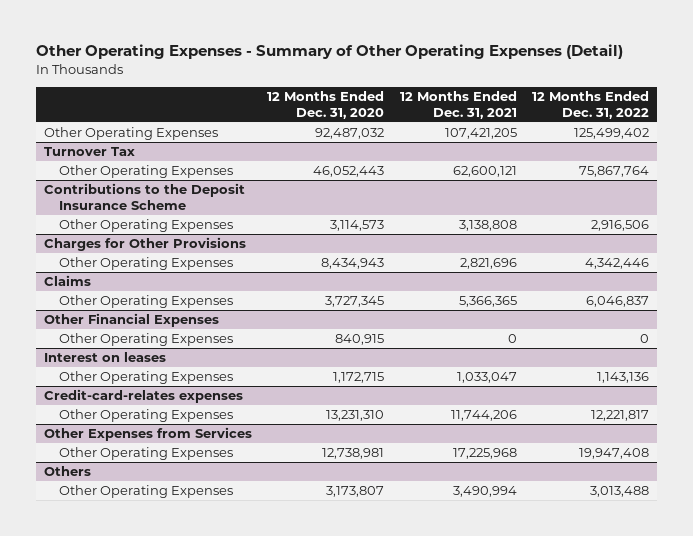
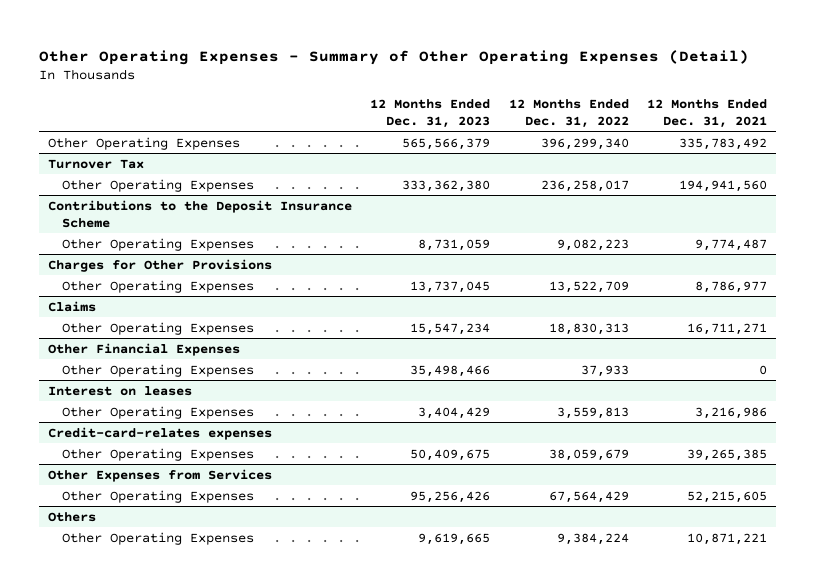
- | 12 Months Ended Dec. 31, 2020 | 12 Months Ended Dec. 31, 2021 | 12 Months Ended Dec. 31, 2022
+ | 12 Months Ended Dec. 31, 2023 | 12 Months Ended Dec. 31, 2022 | 12 Months Ended Dec. 31, 2021
- Other Operating Expenses | 92,487,032 | 107,421,205 | 125,499,402
+ Other Operating Expenses | 565,566,379 | 396,299,340 | 335,783,492
@ Turnover Tax
- Other Operating Expenses | 46,052,443 | 62,600,121 | 75,867,764
+ Other Operating Expenses | 333,362,380 | 236,258,017 | 194,941,560
@ Contributions to the Deposit Insurance Scheme
- Other Operating Expenses | 3,114,573 | 3,138,808 | 2,916,506
+ Other Operating Expenses | 8,731,059 | 9,082,223 | 9,774,487
@ Charges for Other Provisions
- Other Operating Expenses | 8,434,943 | 2,821,696 | 4,342,446
+ Other Operating Expenses | 13,737,045 | 13,522,709 | 8,786,977
@ Claims
- Other Operating Expenses | 3,727,345 | 5,366,365 | 6,046,837
+ Other Operating Expenses | 15,547,234 | 18,830,313 | 16,711,271
@ Other Financial Expenses
- Other Operating Expenses | 840,915 | 0 | 0
+ Other Operating Expenses | 35,498,466 | 37,933 | 0
@ Interest on leases
- Other Operating Expenses | 1,172,715 | 1,033,047 | 1,143,136
+ Other Operating Expenses | 3,404,429 | 3,559,813 | 3,216,986
@ Credit-card-relates expenses
- Other Operating Expenses | 13,231,310 | 11,744,206 | 12,221,817
+ Other Operating Expenses | 50,409,675 | 38,059,679 | 39,265,385
@ Other Expenses from Services
- Other Operating Expenses | 12,738,981 | 17,225,968 | 19,947,408
+ Other Operating Expenses | 95,256,426 | 67,564,429 | 52,215,605
@ Others
- Other Operating Expenses | 3,173,807 | 3,490,994 | 3,013,488
+ Other Operating Expenses | 9,619,665 | 9,384,224 | 10,871,221

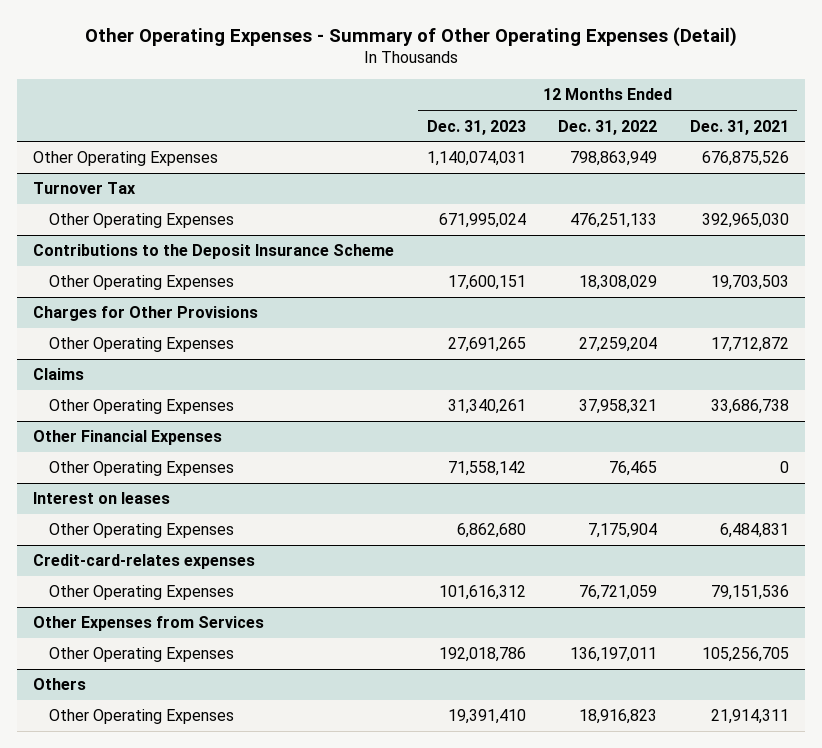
- Other Operating Expenses | 565,566,379 | 396,299,340 | 335,783,492
+ Other Operating Expenses | 1,140,074,031 | 798,863,949 | 676,875,526
@ Turnover Tax
- Other Operating Expenses | 333,362,380 | 236,258,017 | 194,941,560
+ Other Operating Expenses | 671,995,024 | 476,251,133 | 392,965,030
@ Contributions to the Deposit Insurance Scheme
- Other Operating Expenses | 8,731,059 | 9,082,223 | 9,774,487
+ Other Operating Expenses | 17,600,151 | 18,308,029 | 19,703,503
@ Charges for Other Provisions
- Other Operating Expenses | 13,737,045 | 13,522,709 | 8,786,977
+ Other Operating Expenses | 27,691,265 | 27,259,204 | 17,712,872
@ Claims
- Other Operating Expenses | 15,547,234 | 18,830,313 | 16,711,271
+ Other Operating Expenses | 31,340,261 | 37,958,321 | 33,686,738
@ Other Financial Expenses
- Other Operating Expenses | 35,498,466 | 37,933 | 0
+ Other Operating Expenses | 71,558,142 | 76,465 | 0
@ Interest on leases
- Other Operating Expenses | 3,404,429 | 3,559,813 | 3,216,986
+ Other Operating Expenses | 6,862,680 | 7,175,904 | 6,484,831
@ Credit-card-relates expenses
- Other Operating Expenses | 50,409,675 | 38,059,679 | 39,265,385
+ Other Operating Expenses | 101,616,312 | 76,721,059 | 79,151,536
@ Other Expenses from Services
- Other Operating Expenses | 95,256,426 | 67,564,429 | 52,215,605
+ Other Operating Expenses | 192,018,786 | 136,197,011 | 105,256,705
@ Others
- Other Operating Expenses | 9,619,665 | 9,384,224 | 10,871,221
+ Other Operating Expenses | 19,391,410 | 18,916,823 | 21,914,311

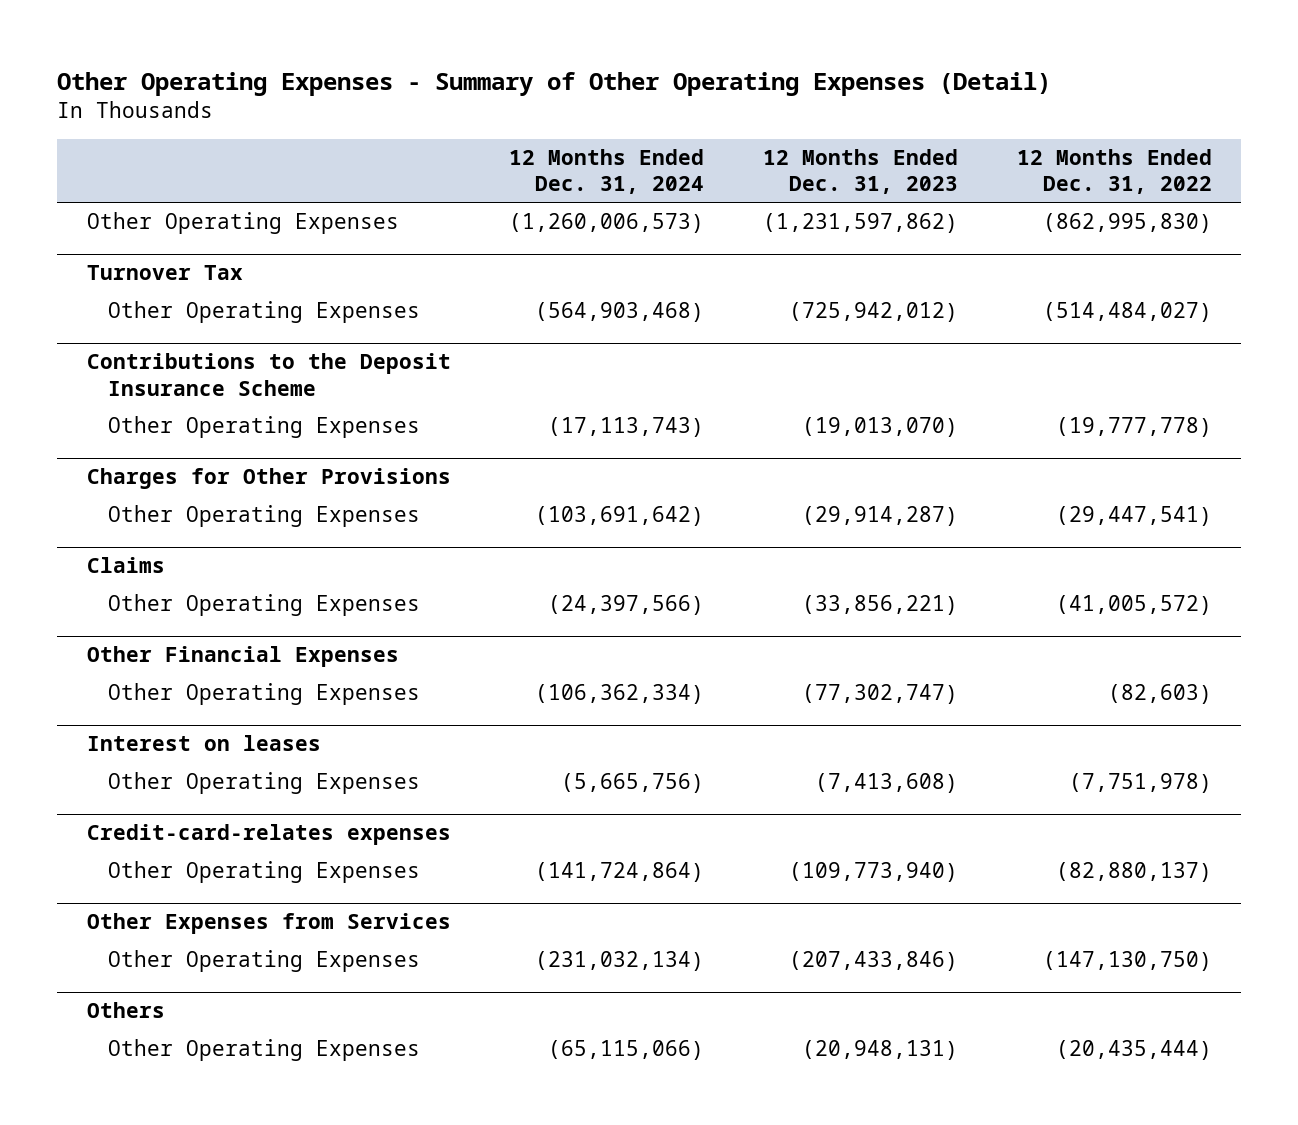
- | 12 Months Ended Dec. 31, 2023 | 12 Months Ended Dec. 31, 2022 | 12 Months Ended Dec. 31, 2021
+ | 12 Months Ended Dec. 31, 2024 | 12 Months Ended Dec. 31, 2023 | 12 Months Ended Dec. 31, 2022
- Other Operating Expenses | 1,140,074,031 | 798,863,949 | 676,875,526
+ Other Operating Expenses | (1,260,006,573) | (1,231,597,862) | (862,995,830)
@ Turnover Tax
- Other Operating Expenses | 671,995,024 | 476,251,133 | 392,965,030
+ Other Operating Expenses | (564,903,468) | (725,942,012) | (514,484,027)
@ Contributions to the Deposit Insurance Scheme
- Other Operating Expenses | 17,600,151 | 18,308,029 | 19,703,503
+ Other Operating Expenses | (17,113,743) | (19,013,070) | (19,777,778)
@ Charges for Other Provisions
- Other Operating Expenses | 27,691,265 | 27,259,204 | 17,712,872
+ Other Operating Expenses | (103,691,642) | (29,914,287) | (29,447,541)
@ Claims
- Other Operating Expenses | 31,340,261 | 37,958,321 | 33,686,738
+ Other Operating Expenses | (24,397,566) | (33,856,221) | (41,005,572)
@ Other Financial Expenses
- Other Operating Expenses | 71,558,142 | 76,465 | 0
+ Other Operating Expenses | (106,362,334) | (77,302,747) | (82,603)
@ Interest on leases
- Other Operating Expenses | 6,862,680 | 7,175,904 | 6,484,831
+ Other Operating Expenses | (5,665,756) | (7,413,608) | (7,751,978)
@ Credit-card-relates expenses
- Other Operating Expenses | 101,616,312 | 76,721,059 | 79,151,536
+ Other Operating Expenses | (141,724,864) | (109,773,940) | (82,880,137)
@ Other Expenses from Services
- Other Operating Expenses | 192,018,786 | 136,197,011 | 105,256,705
+ Other Operating Expenses | (231,032,134) | (207,433,846) | (147,130,750)
@ Others
- Other Operating Expenses | 19,391,410 | 18,916,823 | 21,914,311
+ Other Operating Expenses | (65,115,066) | (20,948,131) | (20,435,444)

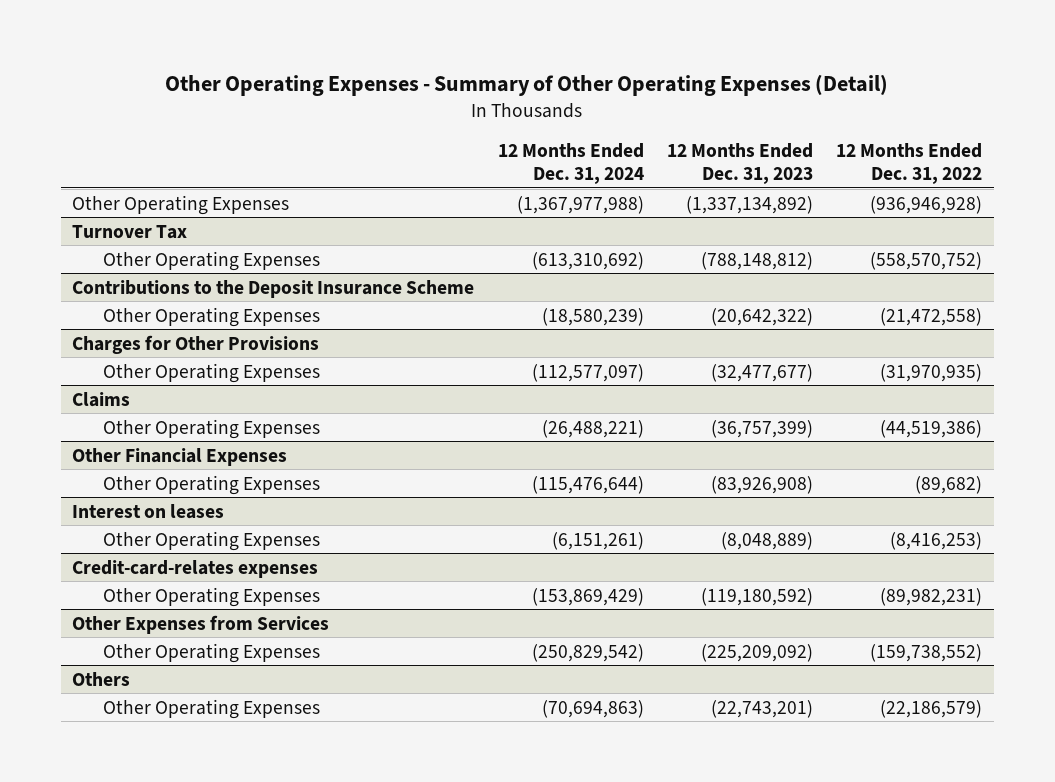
- Other Operating Expenses | (1,260,006,573) | (1,231,597,862) | (862,995,830)
+ Other Operating Expenses | (1,367,977,988) | (1,337,134,892) | (936,946,928)
@ Turnover Tax
- Other Operating Expenses | (564,903,468) | (725,942,012) | (514,484,027)
+ Other Operating Expenses | (613,310,692) | (788,148,812) | (558,570,752)
@ Contributions to the Deposit Insurance Scheme
- Other Operating Expenses | (17,113,743) | (19,013,070) | (19,777,778)
+ Other Operating Expenses | (18,580,239) | (20,642,322) | (21,472,558)
@ Charges for Other Provisions
- Other Operating Expenses | (103,691,642) | (29,914,287) | (29,447,541)
+ Other Operating Expenses | (112,577,097) | (32,477,677) | (31,970,935)
@ Claims
- Other Operating Expenses | (24,397,566) | (33,856,221) | (41,005,572)
+ Other Operating Expenses | (26,488,221) | (36,757,399) | (44,519,386)
@ Other Financial Expenses
- Other Operating Expenses | (106,362,334) | (77,302,747) | (82,603)
+ Other Operating Expenses | (115,476,644) | (83,926,908) | (89,682)
@ Interest on leases
- Other Operating Expenses | (5,665,756) | (7,413,608) | (7,751,978)
+ Other Operating Expenses | (6,151,261) | (8,048,889) | (8,416,253)
@ Credit-card-relates expenses
- Other Operating Expenses | (141,724,864) | (109,773,940) | (82,880,137)
+ Other Operating Expenses | (153,869,429) | (119,180,592) | (89,982,231)
@ Other Expenses from Services
- Other Operating Expenses | (231,032,134) | (207,433,846) | (147,130,750)
+ Other Operating Expenses | (250,829,542) | (225,209,092) | (159,738,552)
@ Others
- Other Operating Expenses | (65,115,066) | (20,948,131) | (20,435,444)
+ Other Operating Expenses | (70,694,863) | (22,743,201) | (22,186,579)

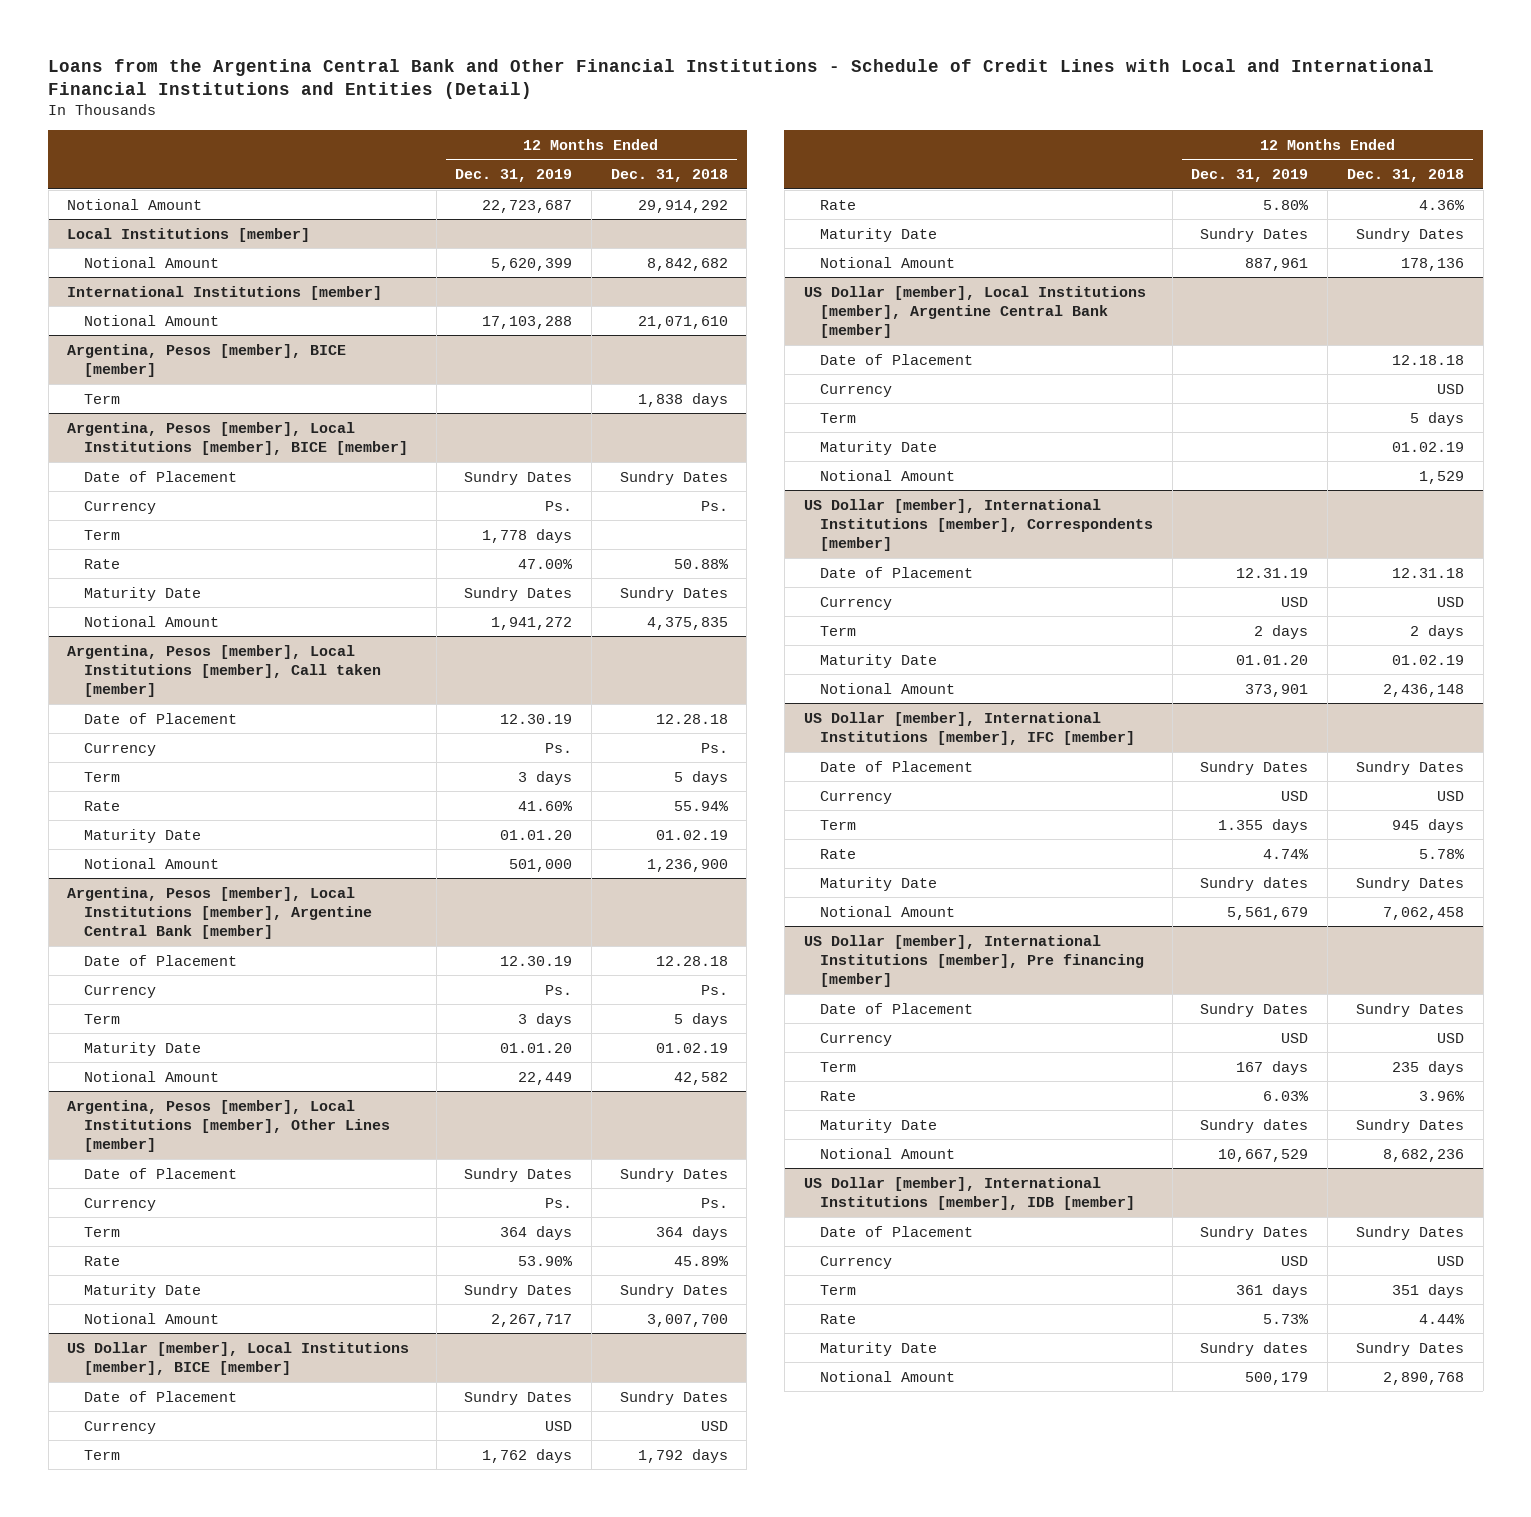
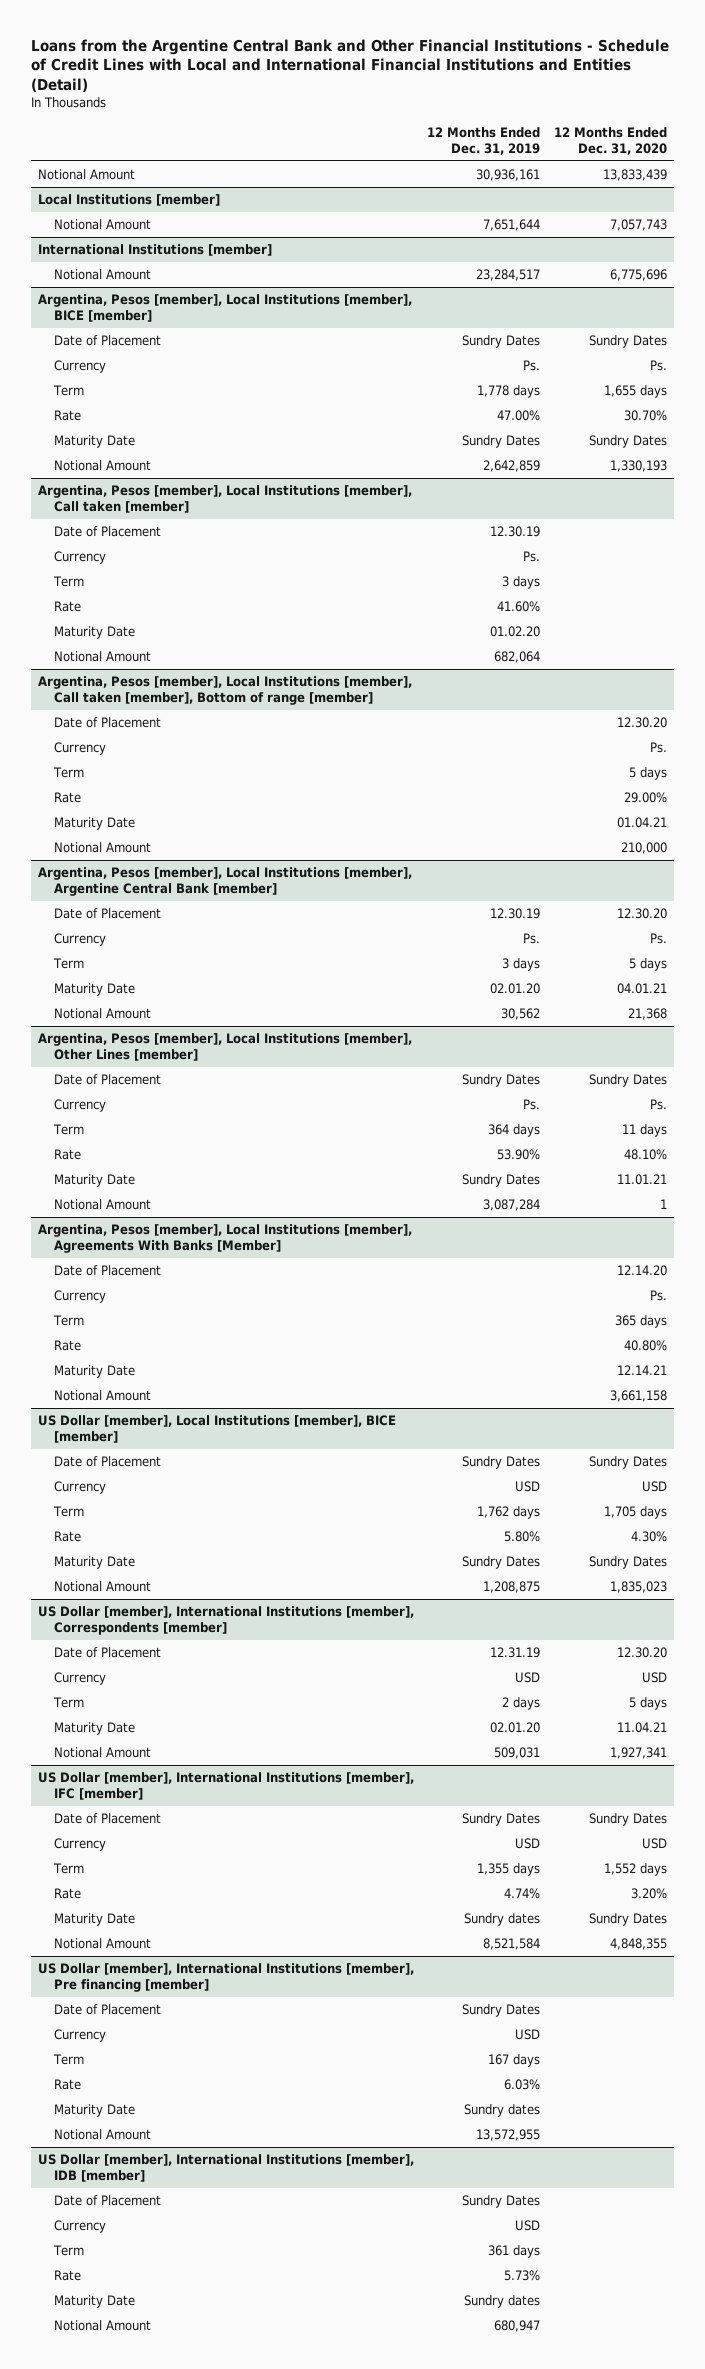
- Loans from the Argentina Central Bank and Other Financial Institutions - Schedule of Credit Lines with Local and International Financial Institutions and Entities (Detail)
+ Loans from the Argentine Central Bank and Other Financial Institutions - Schedule of Credit Lines with Local and International Financial Institutions and Entities (Detail)
- | 12 Months Ended Dec. 31, 2019 | 12 Months Ended Dec. 31, 2018
+ | 12 Months Ended Dec. 31, 2019 | 12 Months Ended Dec. 31, 2020
- Notional Amount | 22,723,687 | 29,914,292
+ Notional Amount | 30,936,161 | 13,833,439
@ Local Institutions [member]
- Notional Amount | 5,620,399 | 8,842,682
+ Notional Amount | 7,651,644 | 7,057,743
@ International Institutions [member]
- Notional Amount | 17,103,288 | 21,071,610
- Argentina, Pesos [member], BICE [member]
- Term | | 1,838 days
@ International Institutions [member]
+ Notional Amount | 23,284,517 | 6,775,696
@ Argentina, Pesos [member], Local Institutions [member], BICE [member]
- Notional Amount | 1,941,272 | 4,375,835
+ Notional Amount | 2,642,859 | 1,330,193
@ Argentina, Pesos [member], Local Institutions [member], Call taken [member]
- Maturity Date | 01.01.20 | 01.02.19
- Notional Amount | 501,000 | 1,236,900
+ Maturity Date | 01.02.20 |
+ Notional Amount | 682,064 |
+ Argentina, Pesos [member], Local Institutions [member], Call taken [member], Bottom of range [member]
+ Date of Placement | | 12.30.20
+ Currency | | Ps.
+ Term | | 5 days
+ Rate | | 29.00%
+ Maturity Date | | 01.04.21
+ Notional Amount | | 210,000
@ Argentina, Pesos [member], Local Institutions [member], Argentine Central Bank [member]
- Maturity Date | 01.01.20 | 01.02.19
- Notional Amount | 22,449 | 42,582
+ Maturity Date | 02.01.20 | 04.01.21
+ Notional Amount | 30,562 | 21,368
@ Argentina, Pesos [member], Local Institutions [member], Other Lines [member]
- Notional Amount | 2,267,717 | 3,007,700
+ Notional Amount | 3,087,284 | 1
+ Argentina, Pesos [member], Local Institutions [member], Agreements With Banks [Member]
+ Date of Placement | | 12.14.20
+ Currency | | Ps.
+ Term | | 365 days
+ Rate | | 40.80%
+ Maturity Date | | 12.14.21
+ Notional Amount | | 3,661,158
@ US Dollar [member], Local Institutions [member], BICE [member]
- Notional Amount | 887,961 | 178,136
- US Dollar [member], Local Institutions [member], Argentine Central Bank [member]
- Date of Placement | | 12.18.18
- Currency | | USD
- Term | | 5 days
- Maturity Date | | 01.02.19
- Notional Amount | | 1,529
@ US Dollar [member], Local Institutions [member], BICE [member]
+ Notional Amount | 1,208,875 | 1,835,023
@ US Dollar [member], International Institutions [member], Correspondents [member]
- Maturity Date | 01.01.20 | 01.02.19
- Notional Amount | 373,901 | 2,436,148
+ Maturity Date | 02.01.20 | 11.04.21
+ Notional Amount | 509,031 | 1,927,341
@ US Dollar [member], International Institutions [member], IFC [member]
- Term | 1.355 days | 945 days
+ Term | 1,355 days | 1,552 days
- Notional Amount | 5,561,679 | 7,062,458
+ Notional Amount | 8,521,584 | 4,848,355
@ US Dollar [member], International Institutions [member], Pre financing [member]
- Notional Amount | 10,667,529 | 8,682,236
+ Notional Amount | 13,572,955 |
@ US Dollar [member], International Institutions [member], IDB [member]
- Notional Amount | 500,179 | 2,890,768
+ Notional Amount | 680,947 |

